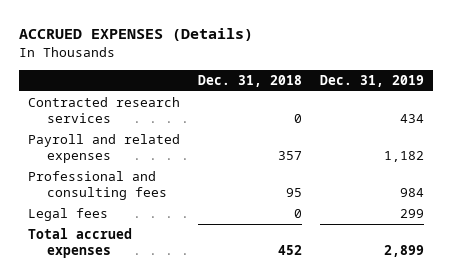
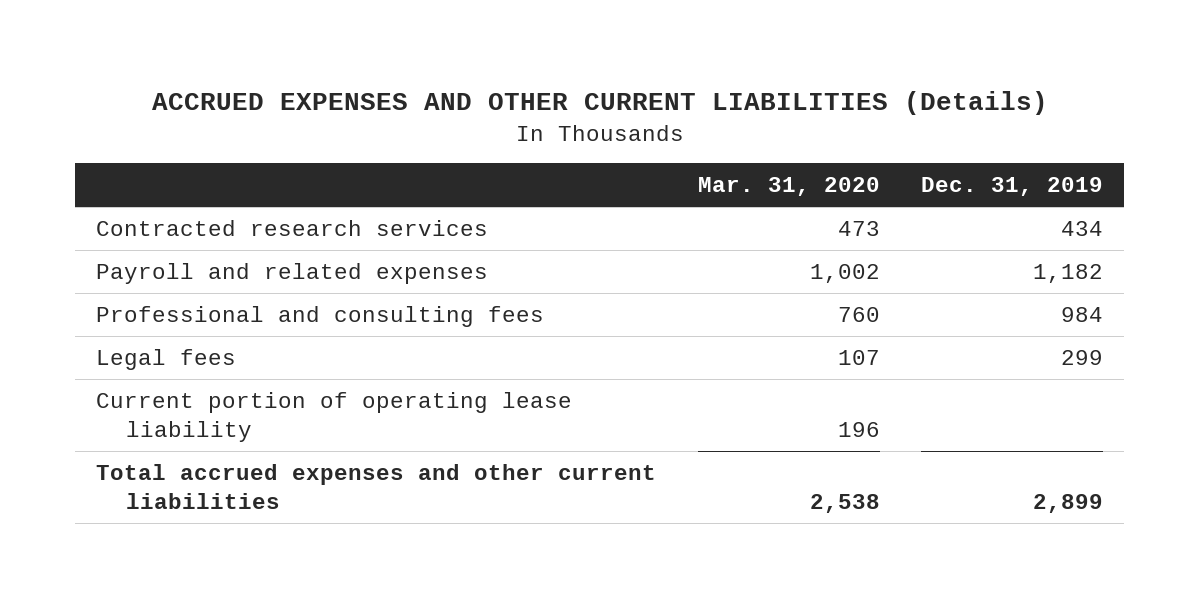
- ACCRUED EXPENSES (Details)
+ ACCRUED EXPENSES AND OTHER CURRENT LIABILITIES (Details)
- | Dec. 31, 2018 | Dec. 31, 2019
+ | Mar. 31, 2020 | Dec. 31, 2019
- Total accrued expenses | 452 | 2,899
+ Current portion of operating lease liability | 196 |
+ Total accrued expenses and other current liabilities | 2,538 | 2,899

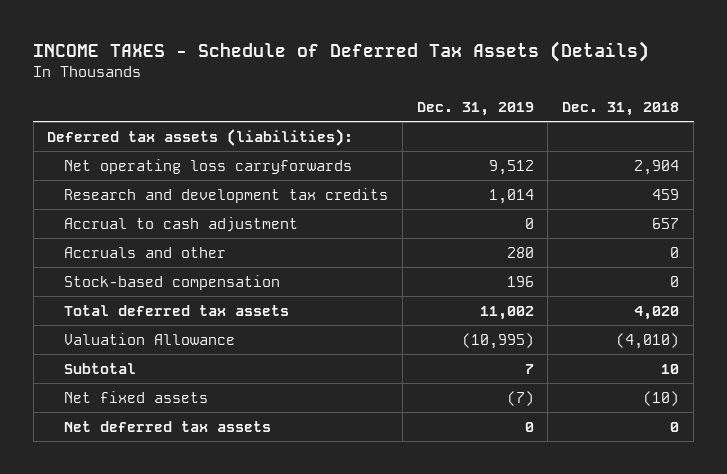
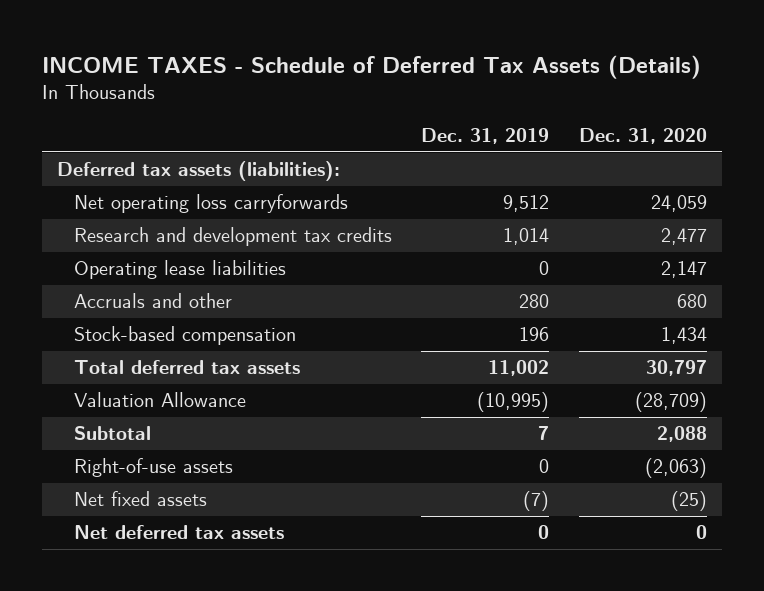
- | Dec. 31, 2019 | Dec. 31, 2018
+ | Dec. 31, 2019 | Dec. 31, 2020
- Accrual to cash adjustment | 0 | 657
+ Operating lease liabilities | 0 | 2,147
+ Right-of-use assets | 0 | (2,063)

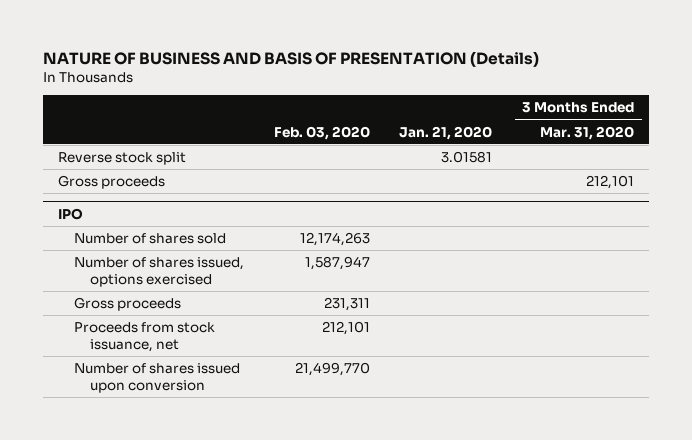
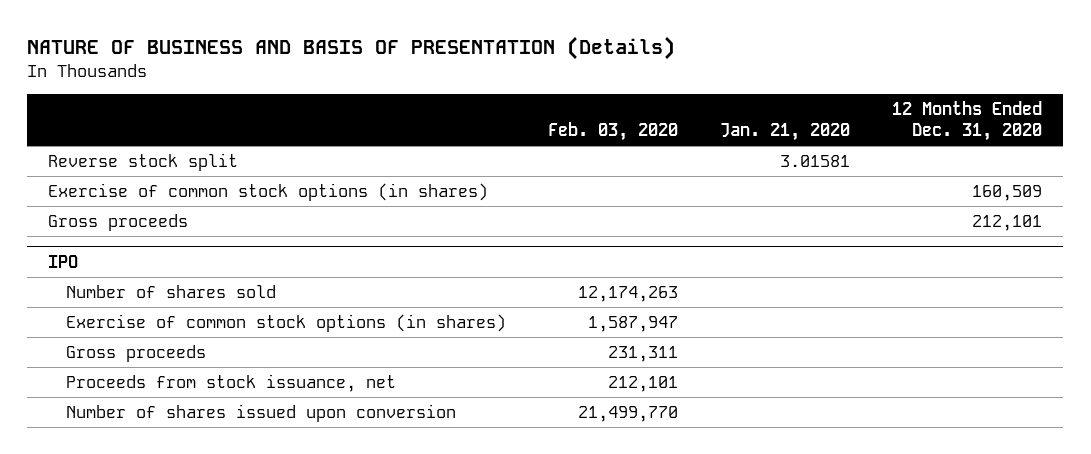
- | Feb. 03, 2020 | Jan. 21, 2020 | 3 Months Ended Mar. 31, 2020
+ | Feb. 03, 2020 | Jan. 21, 2020 | 12 Months Ended Dec. 31, 2020
+ Exercise of common stock options (in shares) | | | 160,509
@ IPO
- Number of shares issued, options exercised | 1,587,947 | |
+ Exercise of common stock options (in shares) | 1,587,947 | |

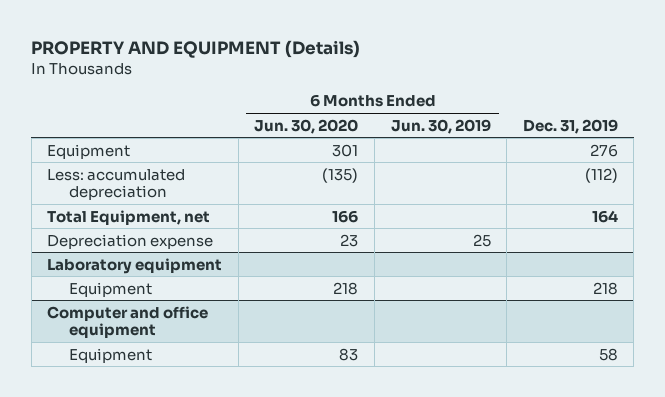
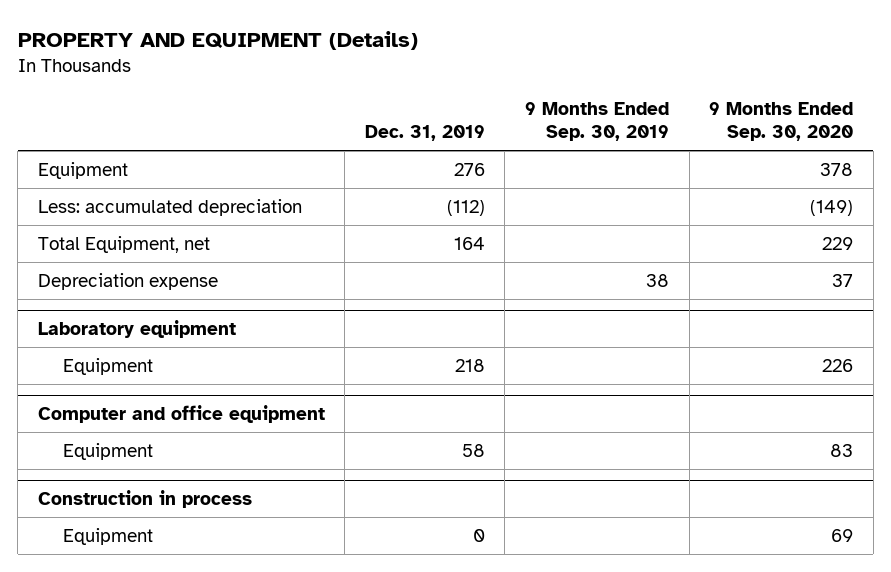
- | 6 Months Ended Jun. 30, 2020 | 6 Months Ended Jun. 30, 2019 | Dec. 31, 2019
+ | Dec. 31, 2019 | 9 Months Ended Sep. 30, 2019 | 9 Months Ended Sep. 30, 2020
+ Construction in process
+ Equipment | 0 | | 69

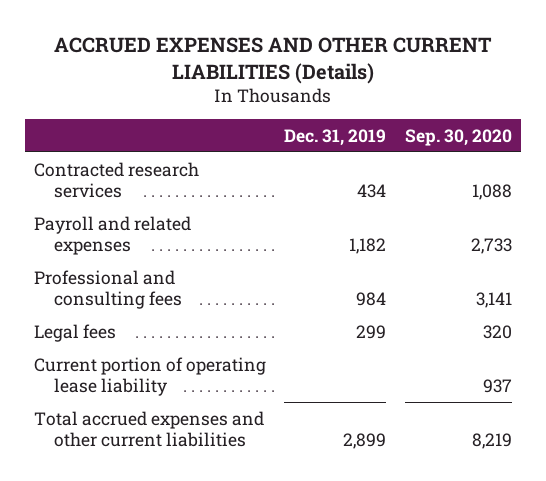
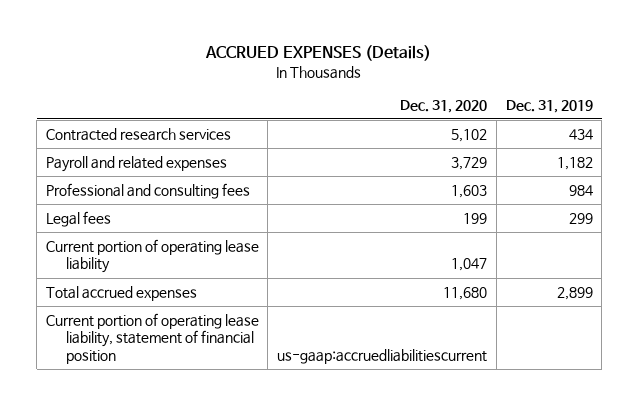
- ACCRUED EXPENSES AND OTHER CURRENT LIABILITIES (Details)
+ ACCRUED EXPENSES (Details)
- | Dec. 31, 2019 | Sep. 30, 2020
+ | Dec. 31, 2020 | Dec. 31, 2019
- Total accrued expenses and other current liabilities | 2,899 | 8,219
+ Total accrued expenses | 11,680 | 2,899
+ Current portion of operating lease liability, statement of financial position | us-gaap:accruedliabilitiescurrent |

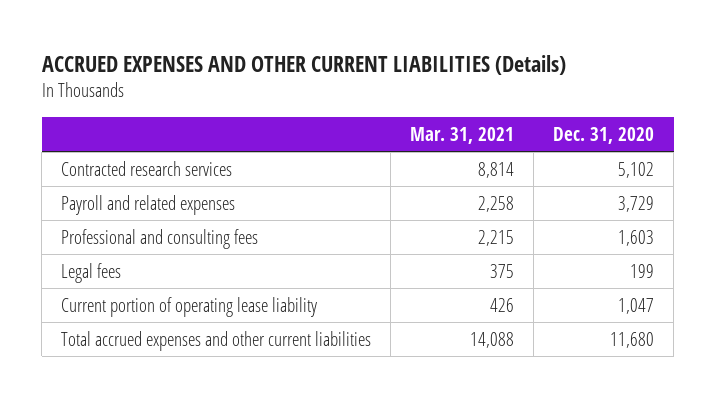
- ACCRUED EXPENSES (Details)
+ ACCRUED EXPENSES AND OTHER CURRENT LIABILITIES (Details)
- | Dec. 31, 2020 | Dec. 31, 2019
+ | Mar. 31, 2021 | Dec. 31, 2020
- Total accrued expenses | 11,680 | 2,899
- Current portion of operating lease liability, statement of financial position | us-gaap:accruedliabilitiescurrent |
+ Total accrued expenses and other current liabilities | 14,088 | 11,680

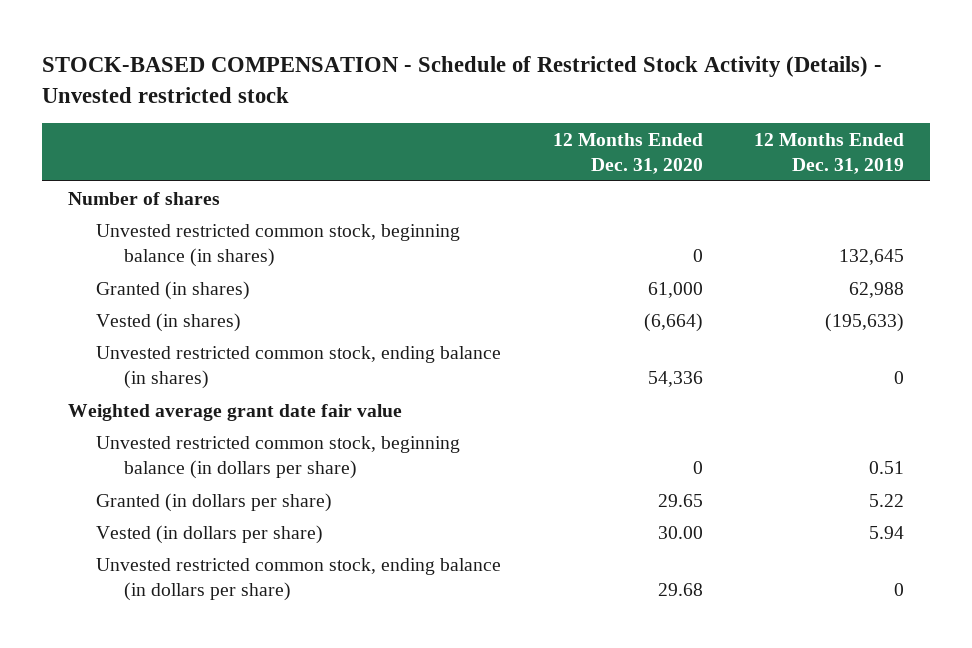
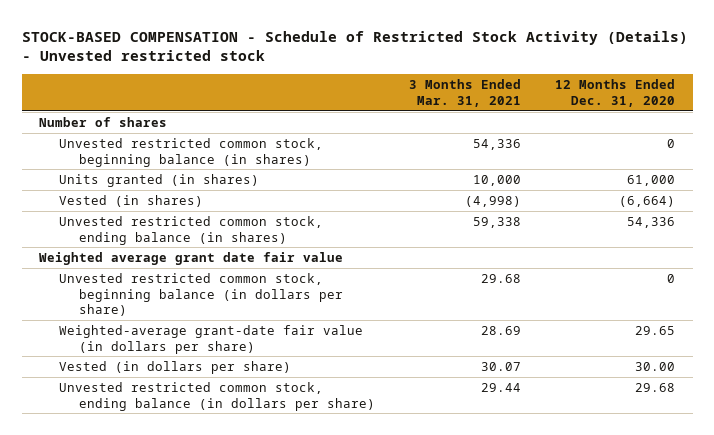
- | 12 Months Ended Dec. 31, 2020 | 12 Months Ended Dec. 31, 2019
+ | 3 Months Ended Mar. 31, 2021 | 12 Months Ended Dec. 31, 2020
- Granted (in shares) | 61,000 | 62,988
+ Units granted (in shares) | 10,000 | 61,000
- Granted (in dollars per share) | 29.65 | 5.22
+ Weighted-average grant-date fair value (in dollars per share) | 28.69 | 29.65

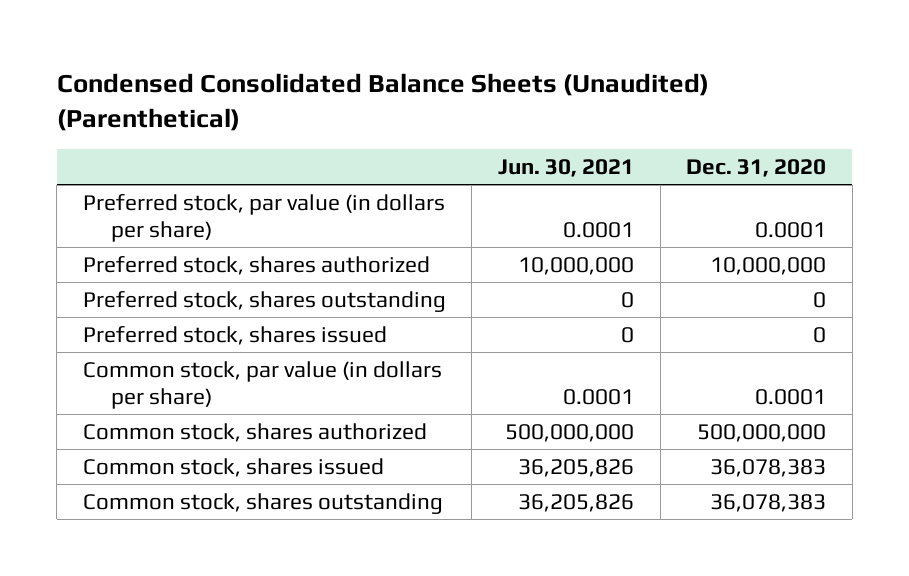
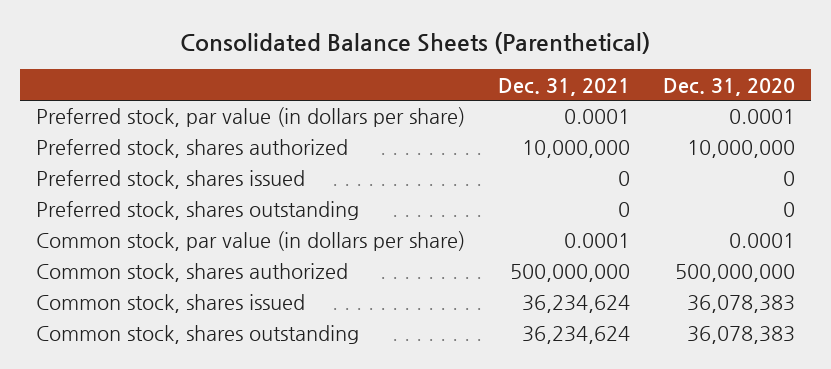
- Condensed Consolidated Balance Sheets (Unaudited) (Parenthetical)
+ Consolidated Balance Sheets (Parenthetical)
- | Jun. 30, 2021 | Dec. 31, 2020
+ | Dec. 31, 2021 | Dec. 31, 2020
moved down: Preferred stock, shares outstanding | 0 | 0

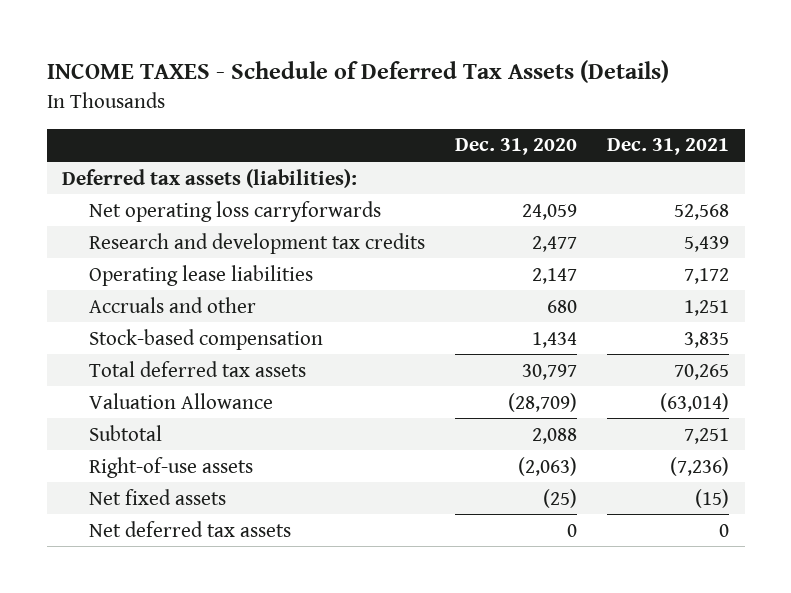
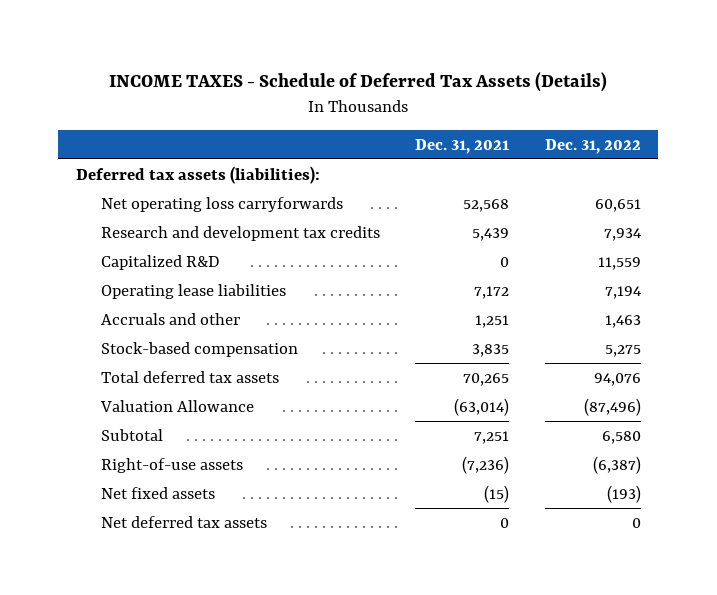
- | Dec. 31, 2020 | Dec. 31, 2021
+ | Dec. 31, 2021 | Dec. 31, 2022
+ Capitalized R&D | 0 | 11,559

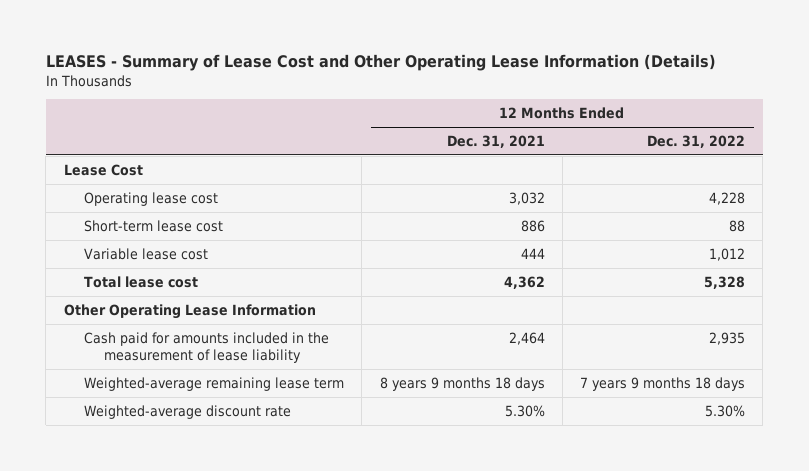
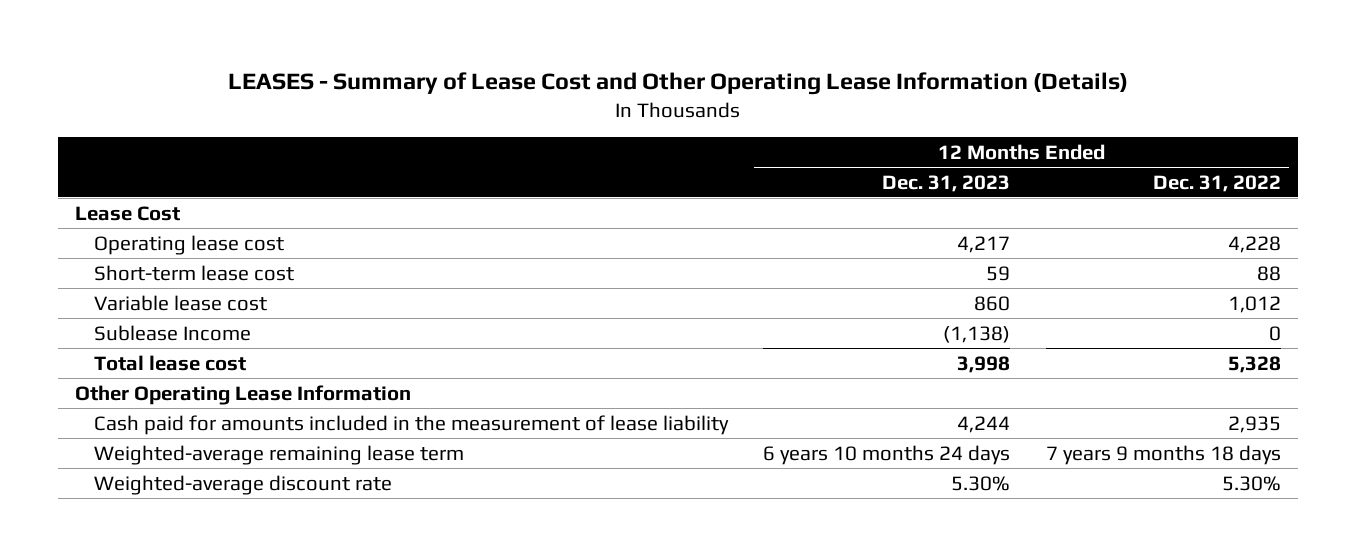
- | 12 Months Ended Dec. 31, 2021 | 12 Months Ended Dec. 31, 2022
+ | 12 Months Ended Dec. 31, 2023 | 12 Months Ended Dec. 31, 2022
+ Sublease Income | (1,138) | 0

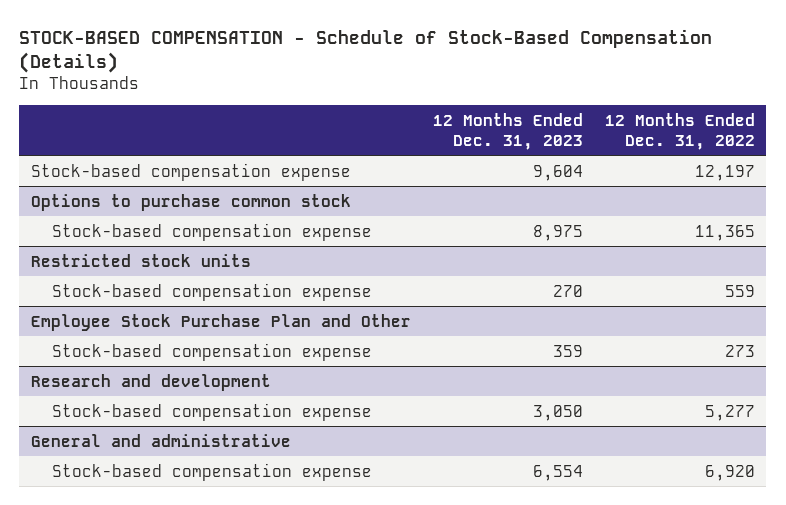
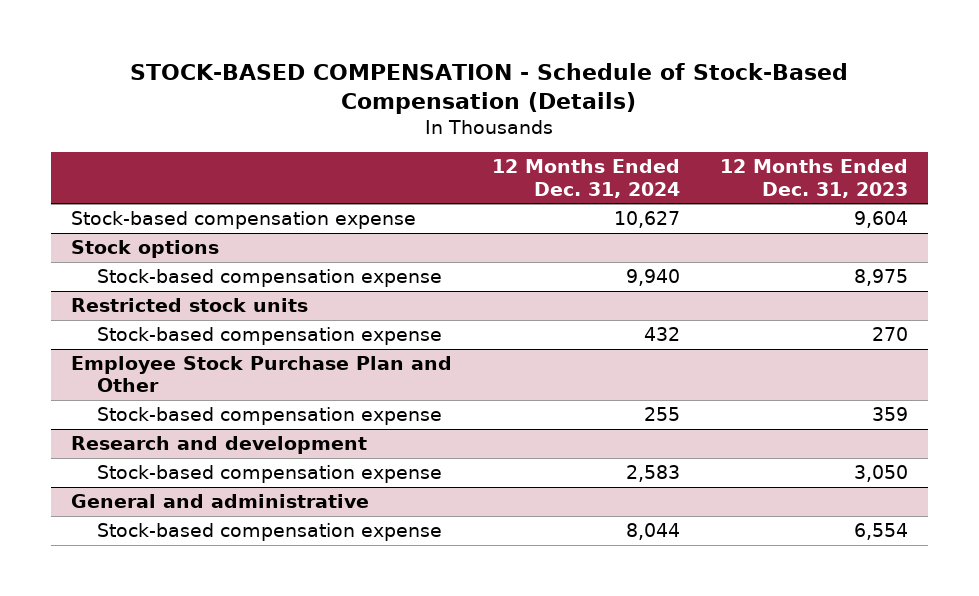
- | 12 Months Ended Dec. 31, 2023 | 12 Months Ended Dec. 31, 2022
+ | 12 Months Ended Dec. 31, 2024 | 12 Months Ended Dec. 31, 2023
- Options to purchase common stock
+ Stock options

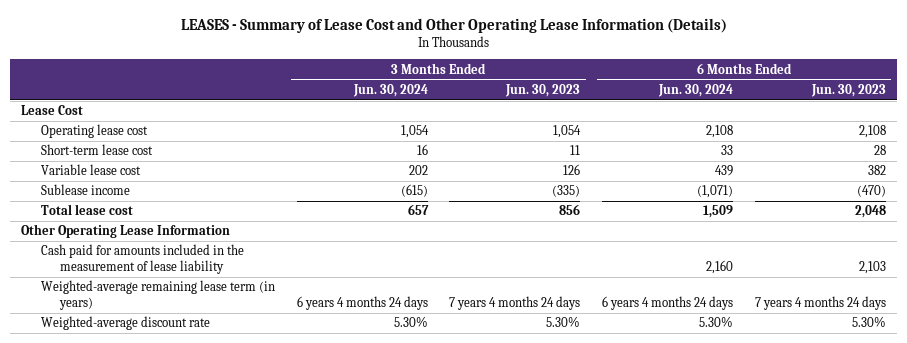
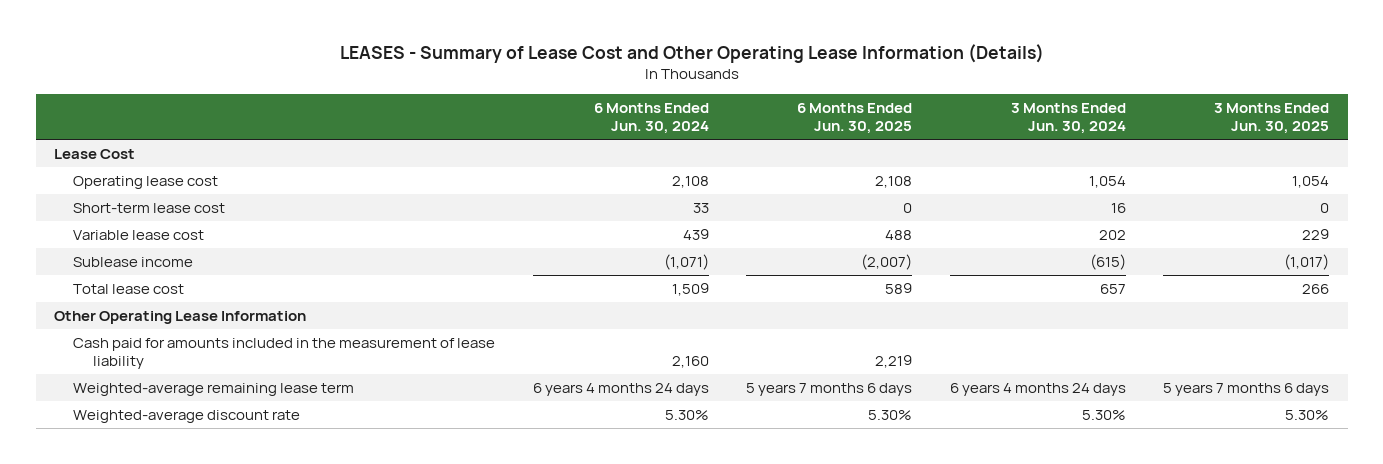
- | 3 Months Ended Jun. 30, 2024 | 3 Months Ended Jun. 30, 2023 | 6 Months Ended Jun. 30, 2024 | 6 Months Ended Jun. 30, 2023
+ | 6 Months Ended Jun. 30, 2024 | 6 Months Ended Jun. 30, 2025 | 3 Months Ended Jun. 30, 2024 | 3 Months Ended Jun. 30, 2025
- Weighted-average remaining lease term (in years) | 6 years 4 months 24 days | 7 years 4 months 24 days | 6 years 4 months 24 days | 7 years 4 months 24 days
+ Weighted-average remaining lease term | 6 years 4 months 24 days | 5 years 7 months 6 days | 6 years 4 months 24 days | 5 years 7 months 6 days

